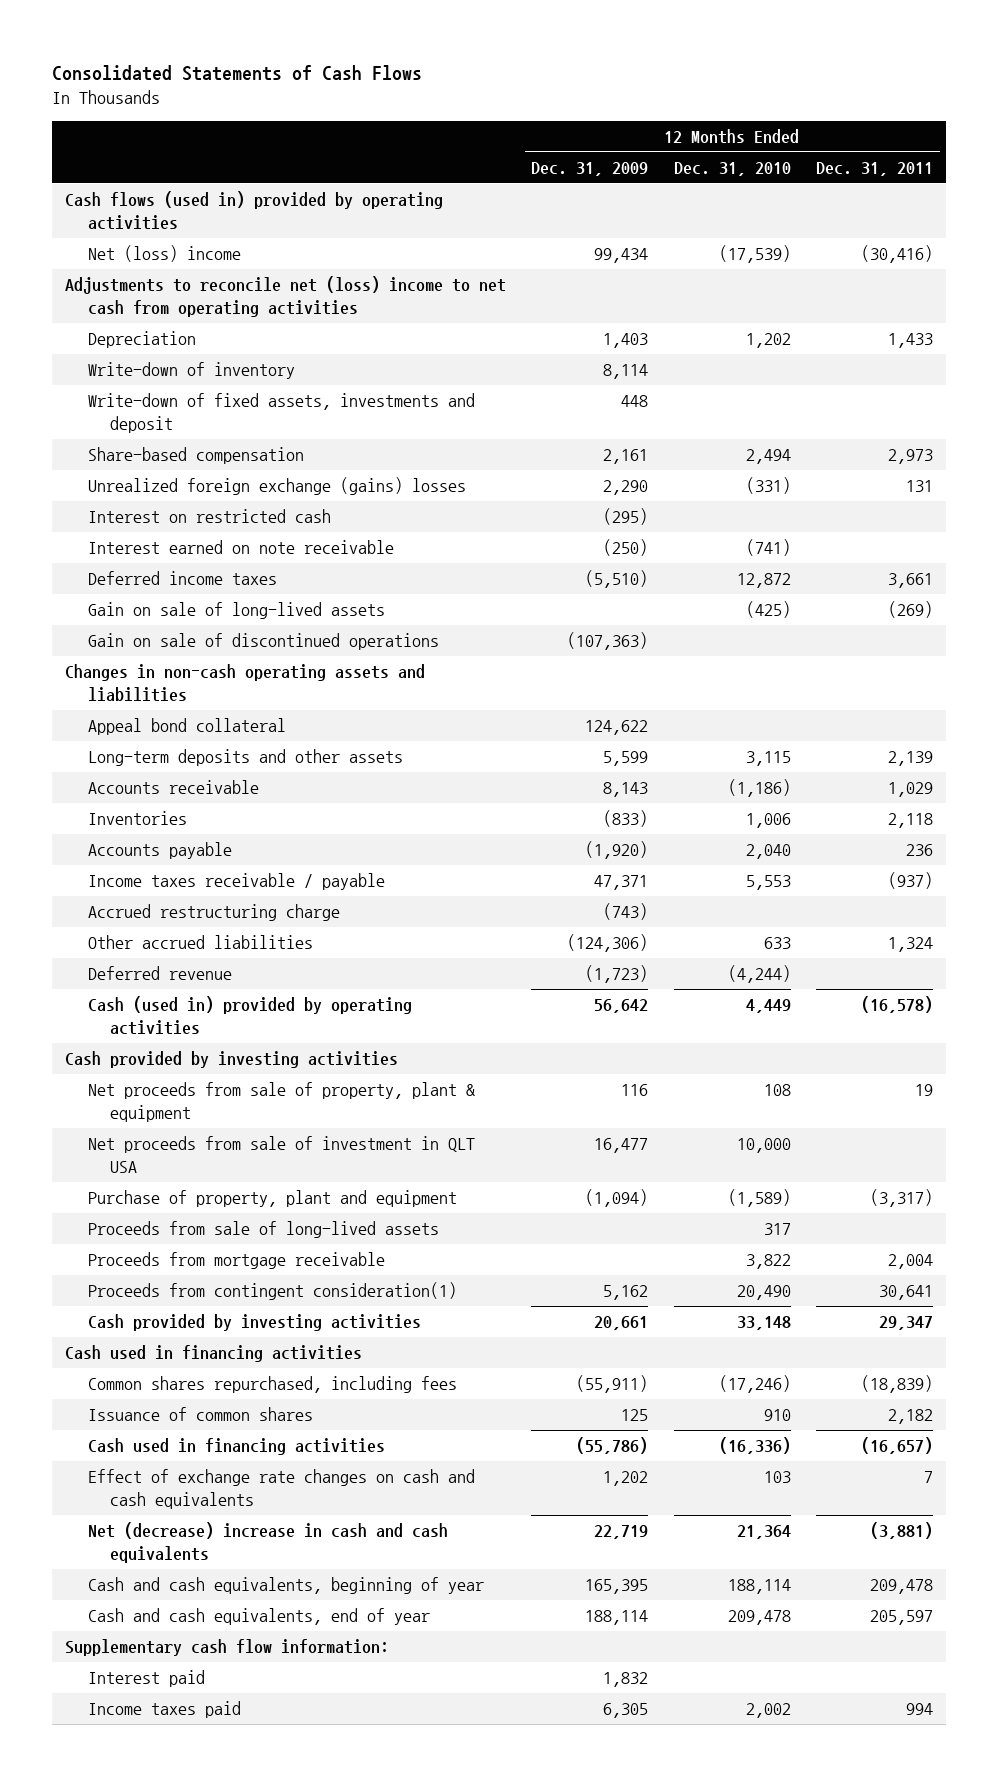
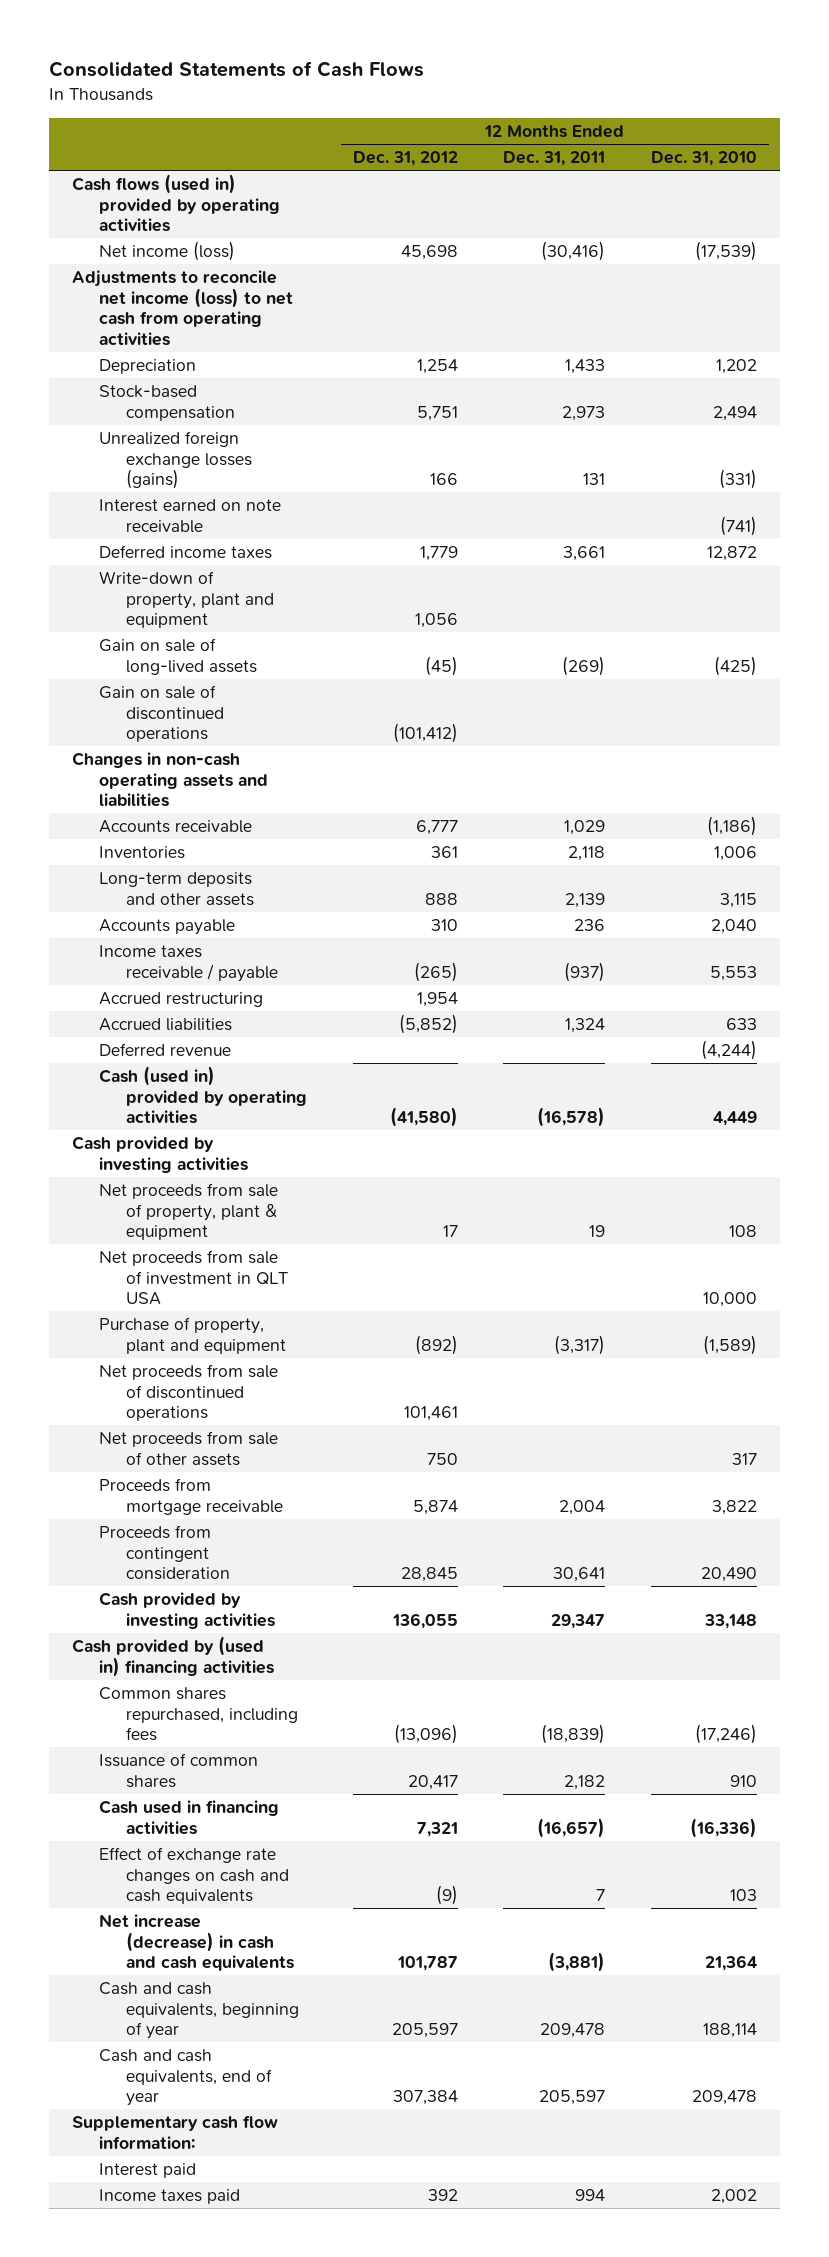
- | 12 Months Ended Dec. 31, 2009 | 12 Months Ended Dec. 31, 2010 | 12 Months Ended Dec. 31, 2011
+ | 12 Months Ended Dec. 31, 2012 | 12 Months Ended Dec. 31, 2011 | 12 Months Ended Dec. 31, 2010
- Net (loss) income | 99,434 | (17,539) | (30,416)
- Adjustments to reconcile net (loss) income to net cash from operating activities
+ Net income (loss) | 45,698 | (30,416) | (17,539)
+ Adjustments to reconcile net income (loss) to net cash from operating activities
- Write-down of inventory | 8,114 | |
- Write-down of fixed assets, investments and deposit | 448 | |
- Share-based compensation | 2,161 | 2,494 | 2,973
- Unrealized foreign exchange (gains) losses | 2,290 | (331) | 131
- Interest on restricted cash | (295) | |
+ Stock-based compensation | 5,751 | 2,973 | 2,494
+ Unrealized foreign exchange losses (gains) | 166 | 131 | (331)
+ Write-down of property, plant and equipment | 1,056 | |
- Appeal bond collateral | 124,622 | |
moved down: Long-term deposits and other assets | 888 | 2,139 | 3,115
- Accrued restructuring charge | (743) | |
- Other accrued liabilities | (124,306) | 633 | 1,324
+ Accrued restructuring | 1,954 | |
+ Accrued liabilities | (5,852) | 1,324 | 633
- Proceeds from sale of long-lived assets | | 317 |
+ Net proceeds from sale of discontinued operations | 101,461 | |
+ Net proceeds from sale of other assets | 750 | | 317
- Proceeds from contingent consideration(1) | 5,162 | 20,490 | 30,641
+ Proceeds from contingent consideration | 28,845 | 30,641 | 20,490
- Cash used in financing activities
+ Cash provided by (used in) financing activities
- Net (decrease) increase in cash and cash equivalents | 22,719 | 21,364 | (3,881)
+ Net increase (decrease) in cash and cash equivalents | 101,787 | (3,881) | 21,364

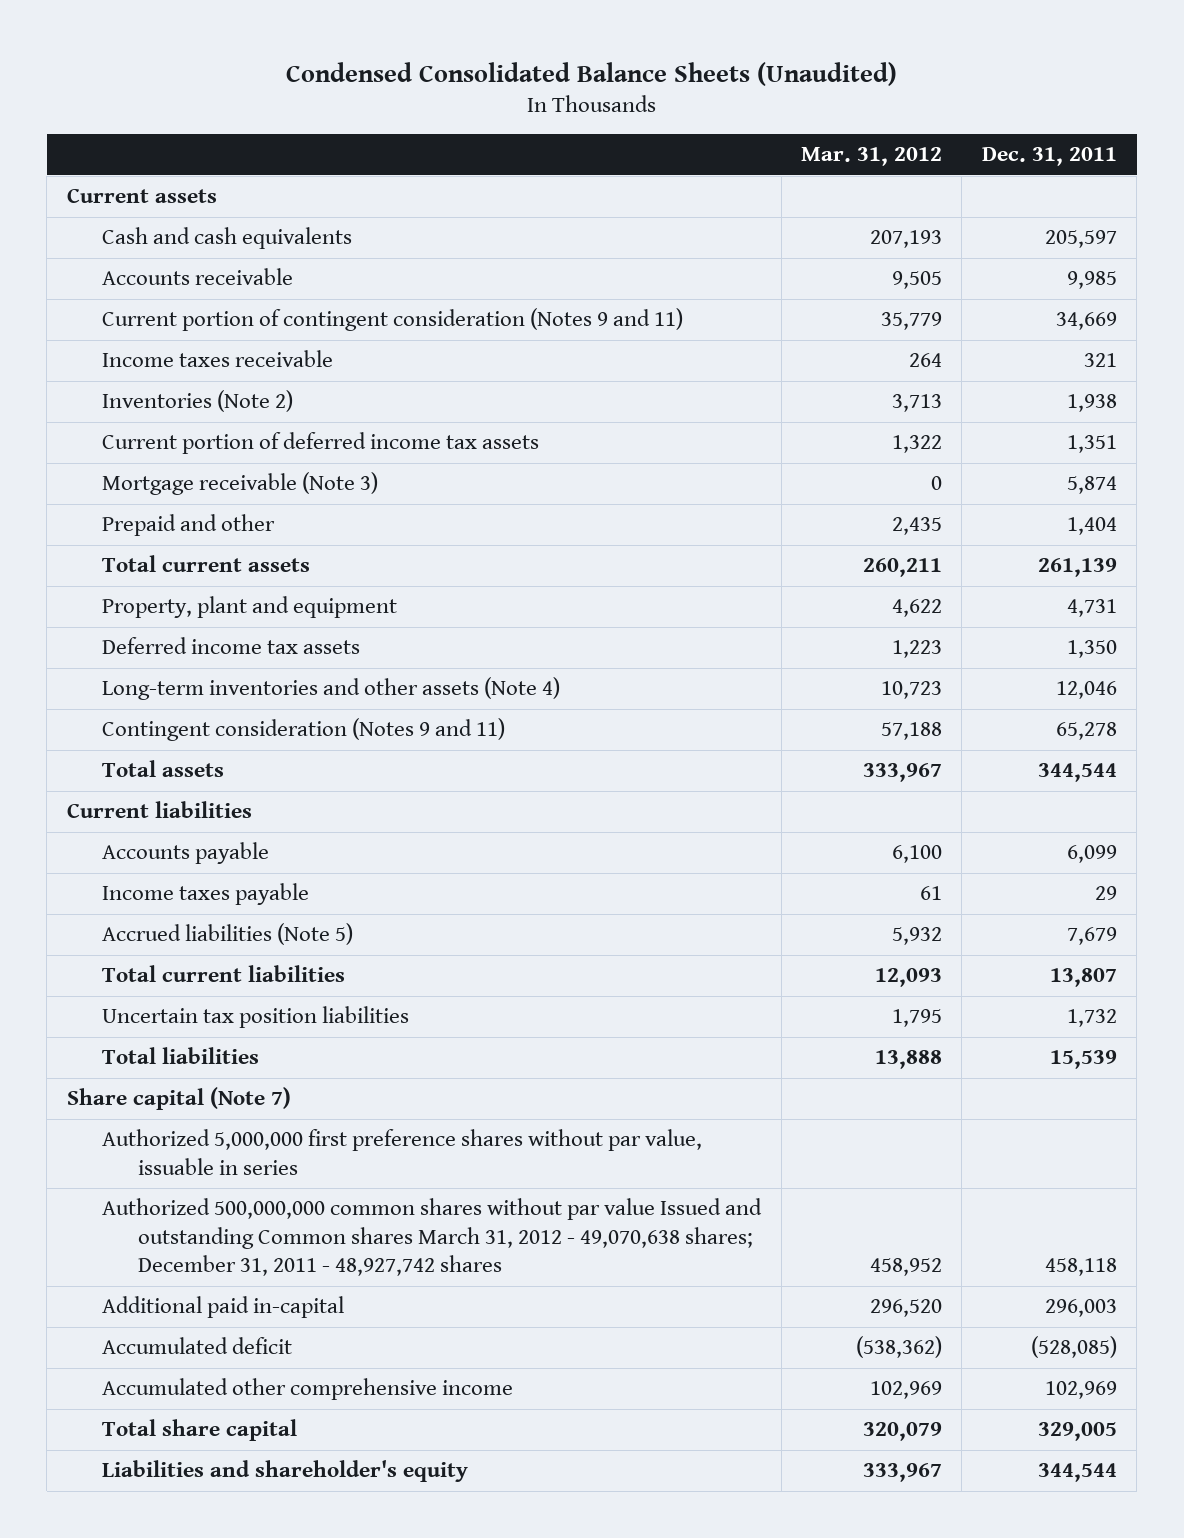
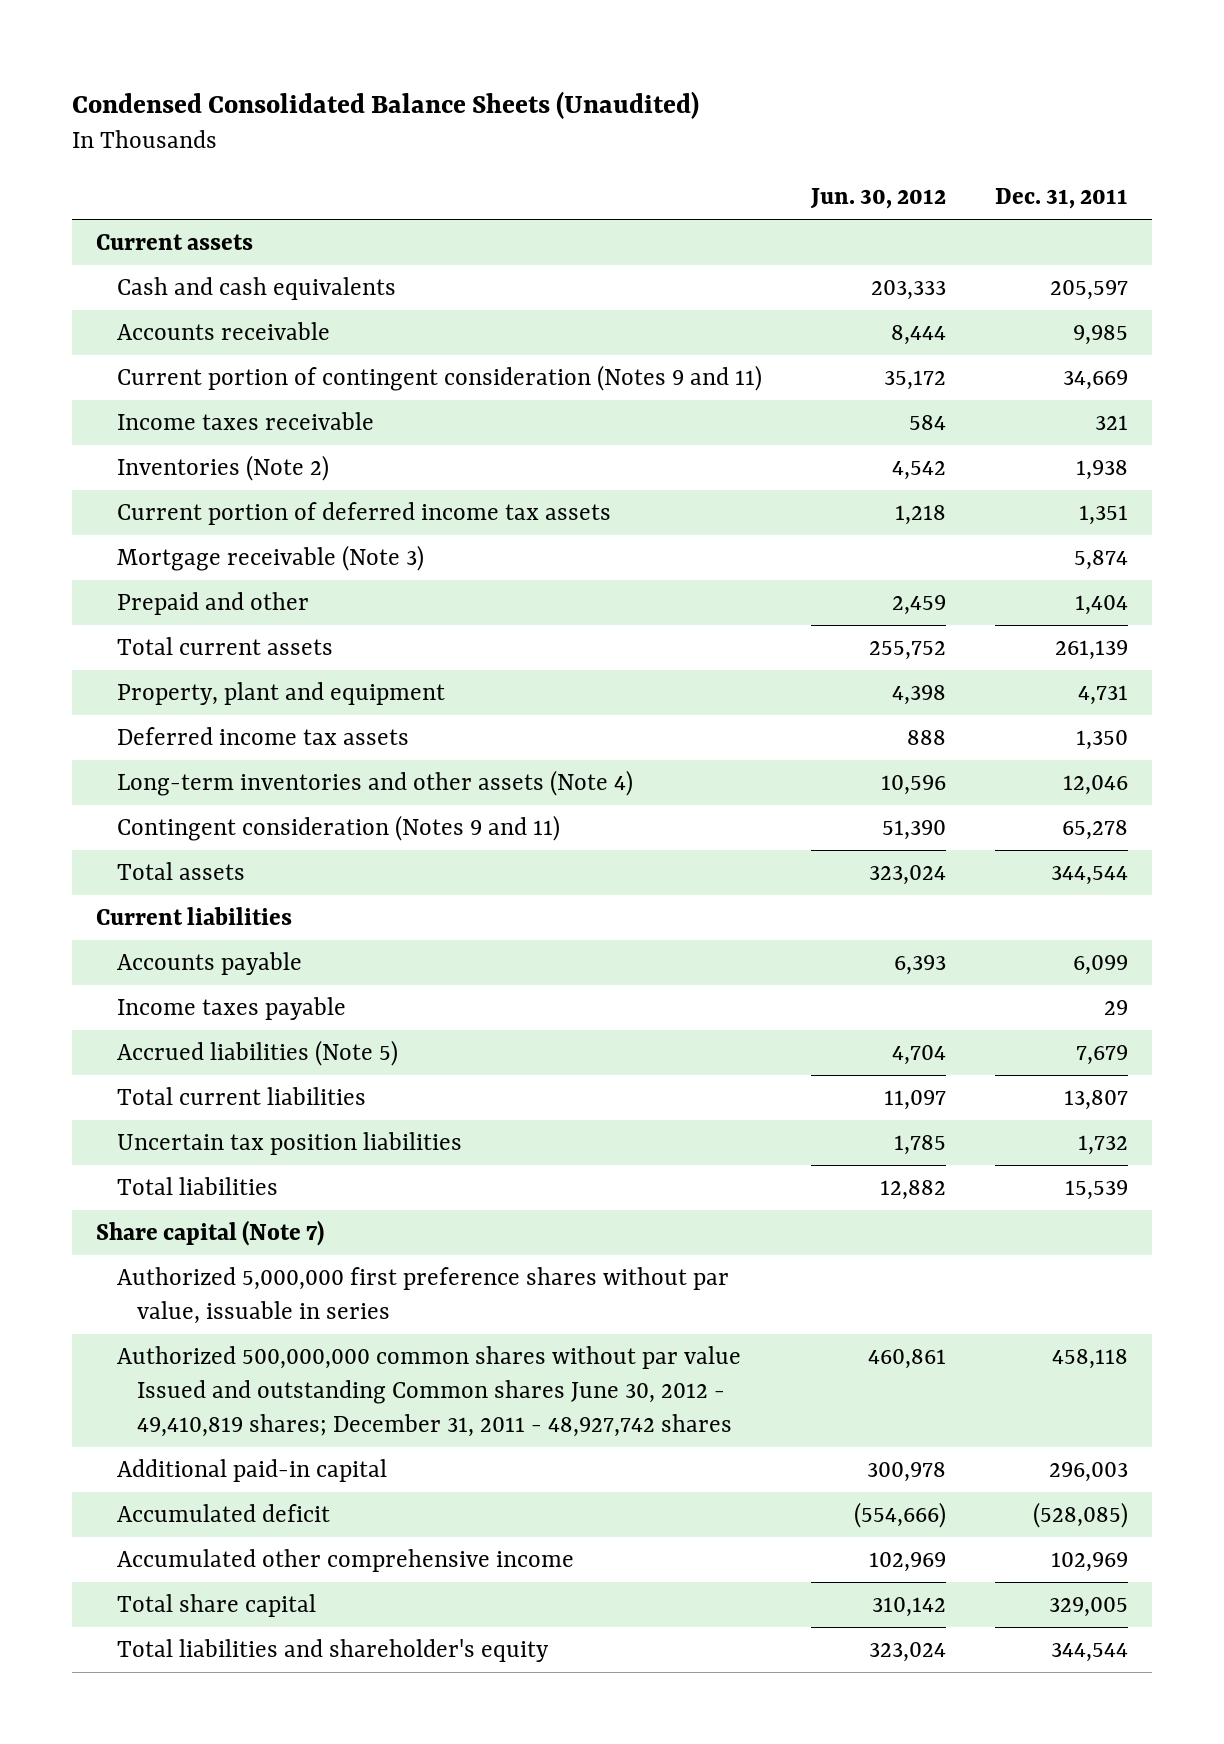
- | Mar. 31, 2012 | Dec. 31, 2011
+ | Jun. 30, 2012 | Dec. 31, 2011
- Authorized 500,000,000 common shares without par value Issued and outstanding Common shares March 31, 2012 - 49,070,638 shares; December 31, 2011 - 48,927,742 shares | 458,952 | 458,118
- Additional paid in-capital | 296,520 | 296,003
+ Authorized 500,000,000 common shares without par value Issued and outstanding Common shares June 30, 2012 - 49,410,819 shares; December 31, 2011 - 48,927,742 shares | 460,861 | 458,118
+ Additional paid-in capital | 300,978 | 296,003
- Liabilities and shareholder's equity | 333,967 | 344,544
+ Total liabilities and shareholder's equity | 323,024 | 344,544

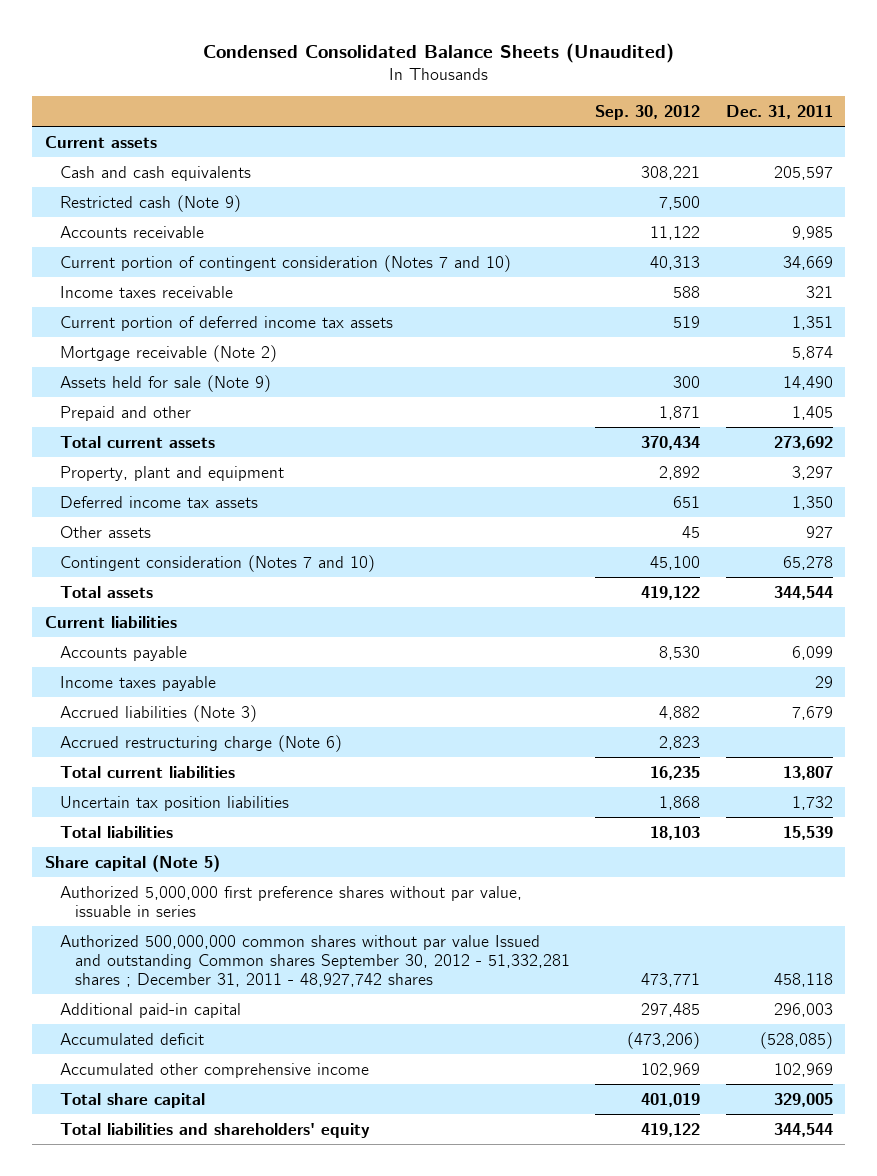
- | Jun. 30, 2012 | Dec. 31, 2011
+ | Sep. 30, 2012 | Dec. 31, 2011
+ Restricted cash (Note 9) | 7,500 |
- Current portion of contingent consideration (Notes 9 and 11) | 35,172 | 34,669
+ Current portion of contingent consideration (Notes 7 and 10) | 40,313 | 34,669
- Inventories (Note 2) | 4,542 | 1,938
- Mortgage receivable (Note 3) | | 5,874
- Prepaid and other | 2,459 | 1,404
- Total current assets | 255,752 | 261,139
- Property, plant and equipment | 4,398 | 4,731
+ Mortgage receivable (Note 2) | | 5,874
+ Assets held for sale (Note 9) | 300 | 14,490
+ Prepaid and other | 1,871 | 1,405
+ Total current assets | 370,434 | 273,692
+ Property, plant and equipment | 2,892 | 3,297
- Long-term inventories and other assets (Note 4) | 10,596 | 12,046
- Contingent consideration (Notes 9 and 11) | 51,390 | 65,278
+ Other assets | 45 | 927
+ Contingent consideration (Notes 7 and 10) | 45,100 | 65,278
- Accrued liabilities (Note 5) | 4,704 | 7,679
+ Accrued liabilities (Note 3) | 4,882 | 7,679
+ Accrued restructuring charge (Note 6) | 2,823 |
- Share capital (Note 7)
+ Share capital (Note 5)
- Authorized 500,000,000 common shares without par value Issued and outstanding Common shares June 30, 2012 - 49,410,819 shares; December 31, 2011 - 48,927,742 shares | 460,861 | 458,118
+ Authorized 500,000,000 common shares without par value Issued and outstanding Common shares September 30, 2012 - 51,332,281 shares ; December 31, 2011 - 48,927,742 shares | 473,771 | 458,118
- Total liabilities and shareholder's equity | 323,024 | 344,544
+ Total liabilities and shareholders' equity | 419,122 | 344,544

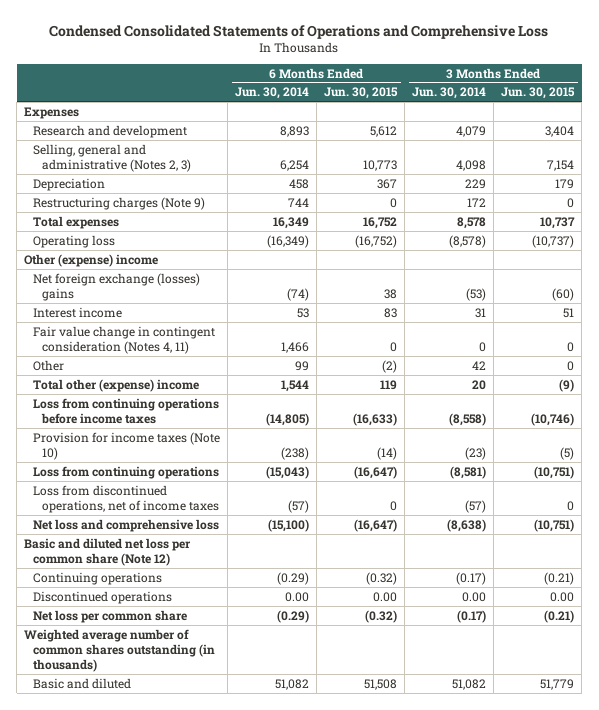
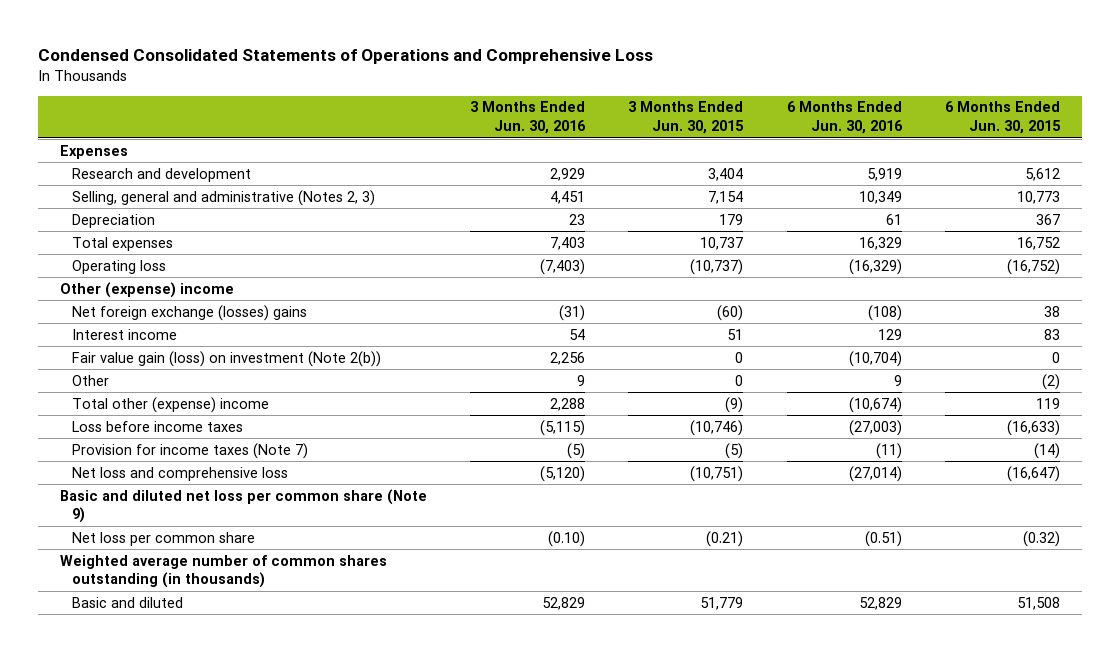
- | 6 Months Ended Jun. 30, 2014 | 6 Months Ended Jun. 30, 2015 | 3 Months Ended Jun. 30, 2014 | 3 Months Ended Jun. 30, 2015
+ | 3 Months Ended Jun. 30, 2016 | 3 Months Ended Jun. 30, 2015 | 6 Months Ended Jun. 30, 2016 | 6 Months Ended Jun. 30, 2015
- Restructuring charges (Note 9) | 744 | 0 | 172 | 0
- Fair value change in contingent consideration (Notes 4, 11) | 1,466 | 0 | 0 | 0
+ Fair value gain (loss) on investment (Note 2(b)) | 2,256 | 0 | (10,704) | 0
- Loss from continuing operations before income taxes | (14,805) | (16,633) | (8,558) | (10,746)
- Provision for income taxes (Note 10) | (238) | (14) | (23) | (5)
- Loss from continuing operations | (15,043) | (16,647) | (8,581) | (10,751)
- Loss from discontinued operations, net of income taxes | (57) | 0 | (57) | 0
+ Loss before income taxes | (5,115) | (10,746) | (27,003) | (16,633)
+ Provision for income taxes (Note 7) | (5) | (5) | (11) | (14)
- Basic and diluted net loss per common share (Note 12)
- Continuing operations | (0.29) | (0.32) | (0.17) | (0.21)
- Discontinued operations | 0.00 | 0.00 | 0.00 | 0.00
+ Basic and diluted net loss per common share (Note 9)

